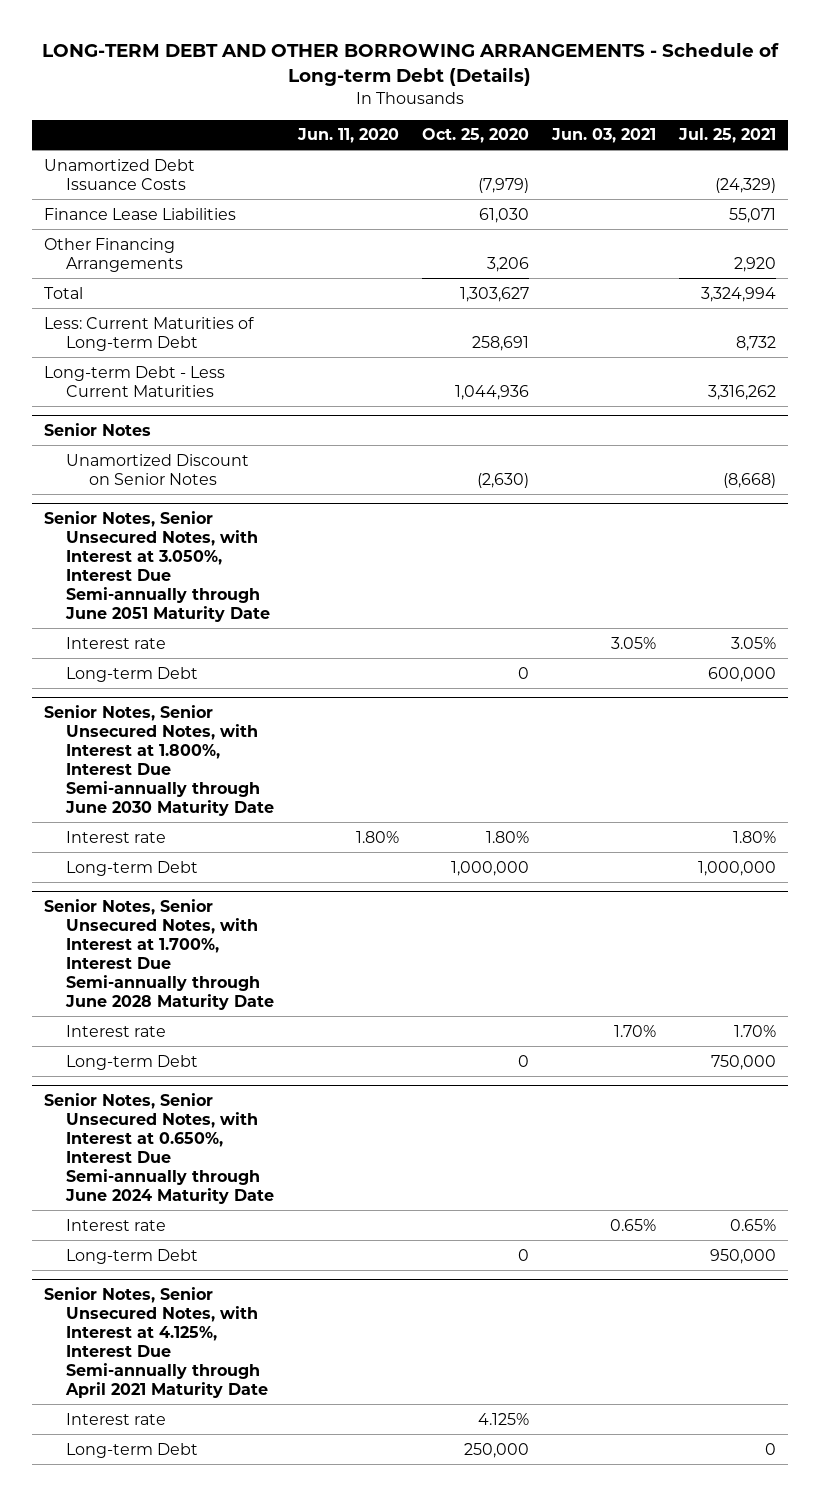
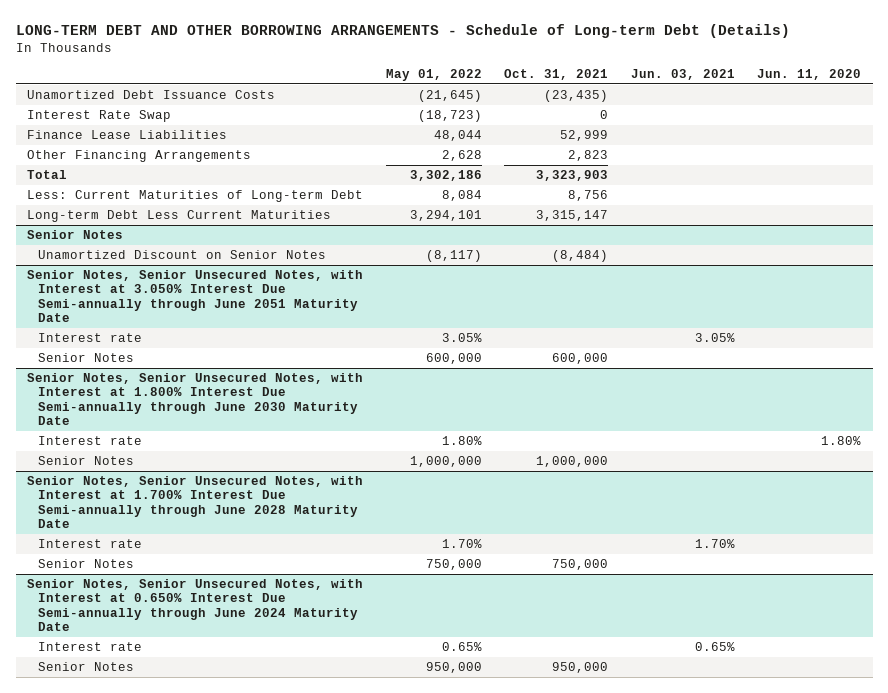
- | Jun. 11, 2020 | Oct. 25, 2020 | Jun. 03, 2021 | Jul. 25, 2021
+ | May 01, 2022 | Oct. 31, 2021 | Jun. 03, 2021 | Jun. 11, 2020
+ Interest Rate Swap | (18,723) | 0 | |
- Long-term Debt - Less Current Maturities | | 1,044,936 | | 3,316,262
+ Long-term Debt Less Current Maturities | 3,294,101 | 3,315,147 | |
- Senior Notes, Senior Unsecured Notes, with Interest at 3.050%, Interest Due Semi-annually through June 2051 Maturity Date
+ Senior Notes, Senior Unsecured Notes, with Interest at 3.050% Interest Due Semi-annually through June 2051 Maturity Date
- Long-term Debt | | 0 | | 600,000
- Senior Notes, Senior Unsecured Notes, with Interest at 1.800%, Interest Due Semi-annually through June 2030 Maturity Date
+ Senior Notes | 600,000 | 600,000 | |
+ Senior Notes, Senior Unsecured Notes, with Interest at 1.800% Interest Due Semi-annually through June 2030 Maturity Date
- Long-term Debt | | 1,000,000 | | 1,000,000
- Senior Notes, Senior Unsecured Notes, with Interest at 1.700%, Interest Due Semi-annually through June 2028 Maturity Date
+ Senior Notes | 1,000,000 | 1,000,000 | |
+ Senior Notes, Senior Unsecured Notes, with Interest at 1.700% Interest Due Semi-annually through June 2028 Maturity Date
- Long-term Debt | | 0 | | 750,000
- Senior Notes, Senior Unsecured Notes, with Interest at 0.650%, Interest Due Semi-annually through June 2024 Maturity Date
+ Senior Notes | 750,000 | 750,000 | |
+ Senior Notes, Senior Unsecured Notes, with Interest at 0.650% Interest Due Semi-annually through June 2024 Maturity Date
- Long-term Debt | | 0 | | 950,000
- Senior Notes, Senior Unsecured Notes, with Interest at 4.125%, Interest Due Semi-annually through April 2021 Maturity Date
- Interest rate | | 4.125% | |
- Long-term Debt | | 250,000 | | 0
+ Senior Notes | 950,000 | 950,000 | |

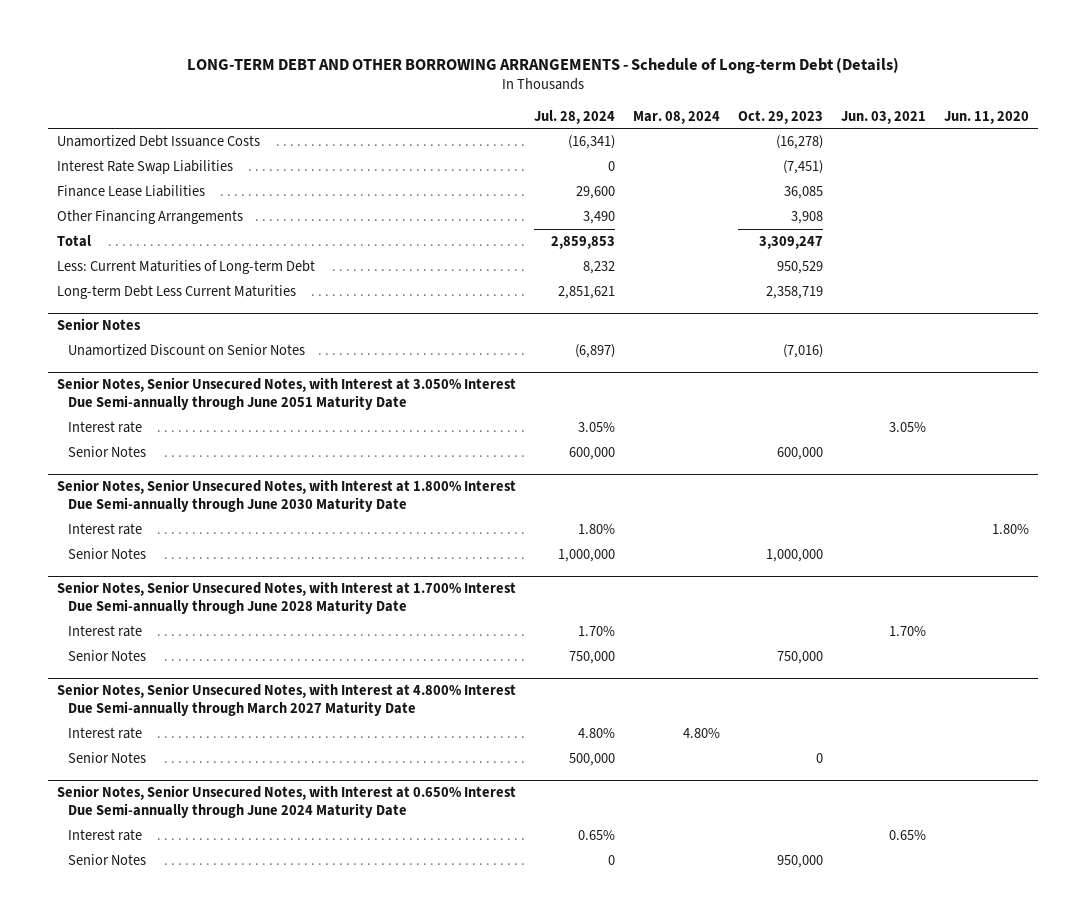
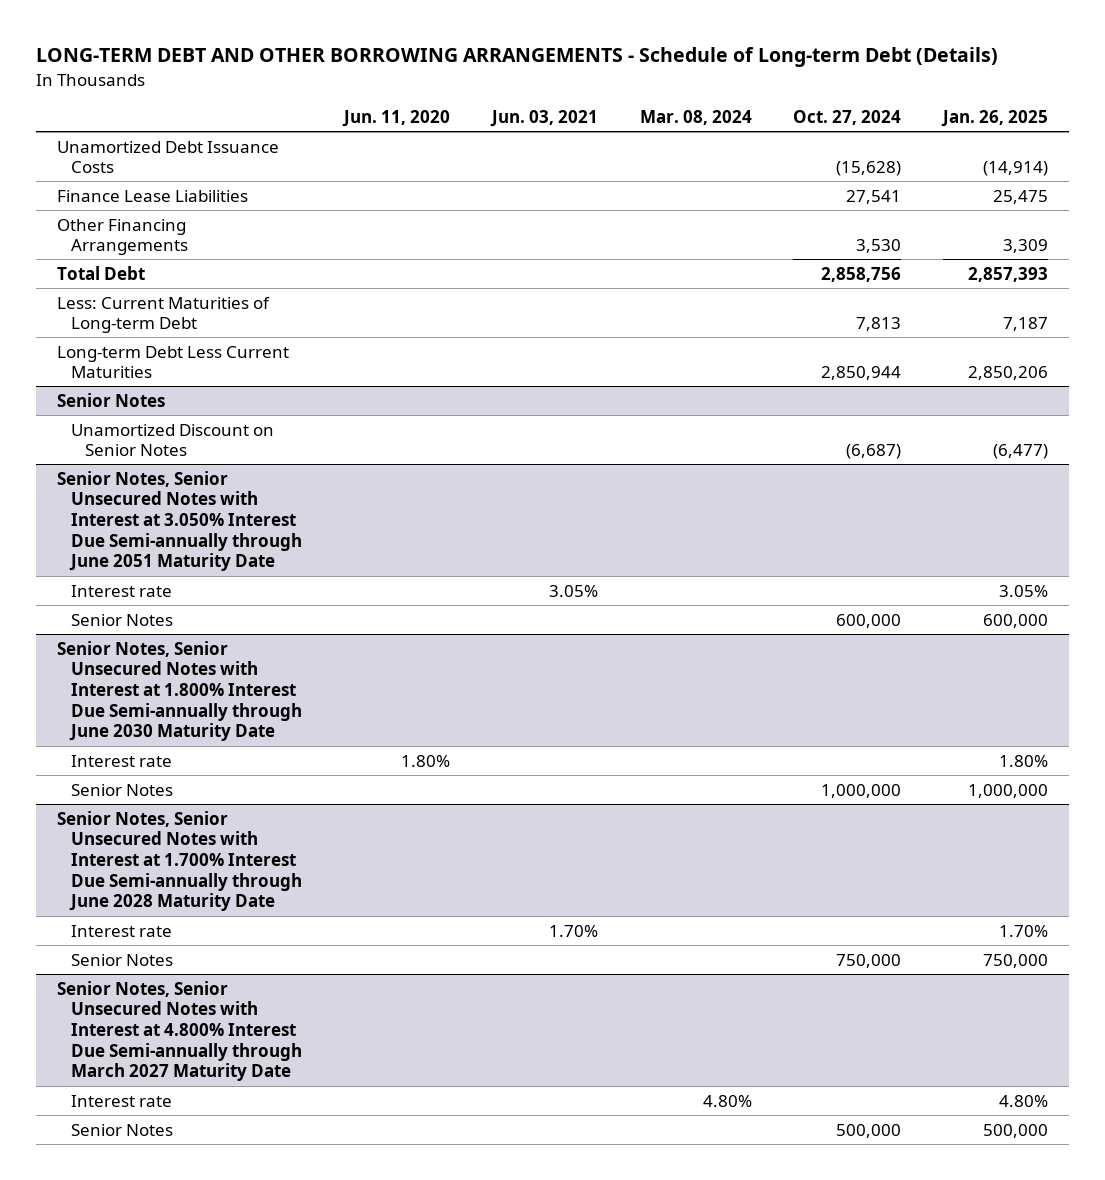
- | Jul. 28, 2024 | Mar. 08, 2024 | Oct. 29, 2023 | Jun. 03, 2021 | Jun. 11, 2020
+ | Jun. 11, 2020 | Jun. 03, 2021 | Mar. 08, 2024 | Oct. 27, 2024 | Jan. 26, 2025
- Interest Rate Swap Liabilities | 0 | | (7,451) | |
- Total | 2,859,853 | | 3,309,247 | |
+ Total Debt | | | | 2,858,756 | 2,857,393
- Senior Notes, Senior Unsecured Notes, with Interest at 3.050% Interest Due Semi-annually through June 2051 Maturity Date
+ Senior Notes, Senior Unsecured Notes with Interest at 3.050% Interest Due Semi-annually through June 2051 Maturity Date
- Senior Notes, Senior Unsecured Notes, with Interest at 1.800% Interest Due Semi-annually through June 2030 Maturity Date
+ Senior Notes, Senior Unsecured Notes with Interest at 1.800% Interest Due Semi-annually through June 2030 Maturity Date
- Senior Notes, Senior Unsecured Notes, with Interest at 1.700% Interest Due Semi-annually through June 2028 Maturity Date
+ Senior Notes, Senior Unsecured Notes with Interest at 1.700% Interest Due Semi-annually through June 2028 Maturity Date
- Senior Notes, Senior Unsecured Notes, with Interest at 4.800% Interest Due Semi-annually through March 2027 Maturity Date
+ Senior Notes, Senior Unsecured Notes with Interest at 4.800% Interest Due Semi-annually through March 2027 Maturity Date
- Senior Notes, Senior Unsecured Notes, with Interest at 0.650% Interest Due Semi-annually through June 2024 Maturity Date
- Interest rate | 0.65% | | | 0.65% |
- Senior Notes | 0 | | 950,000 | |

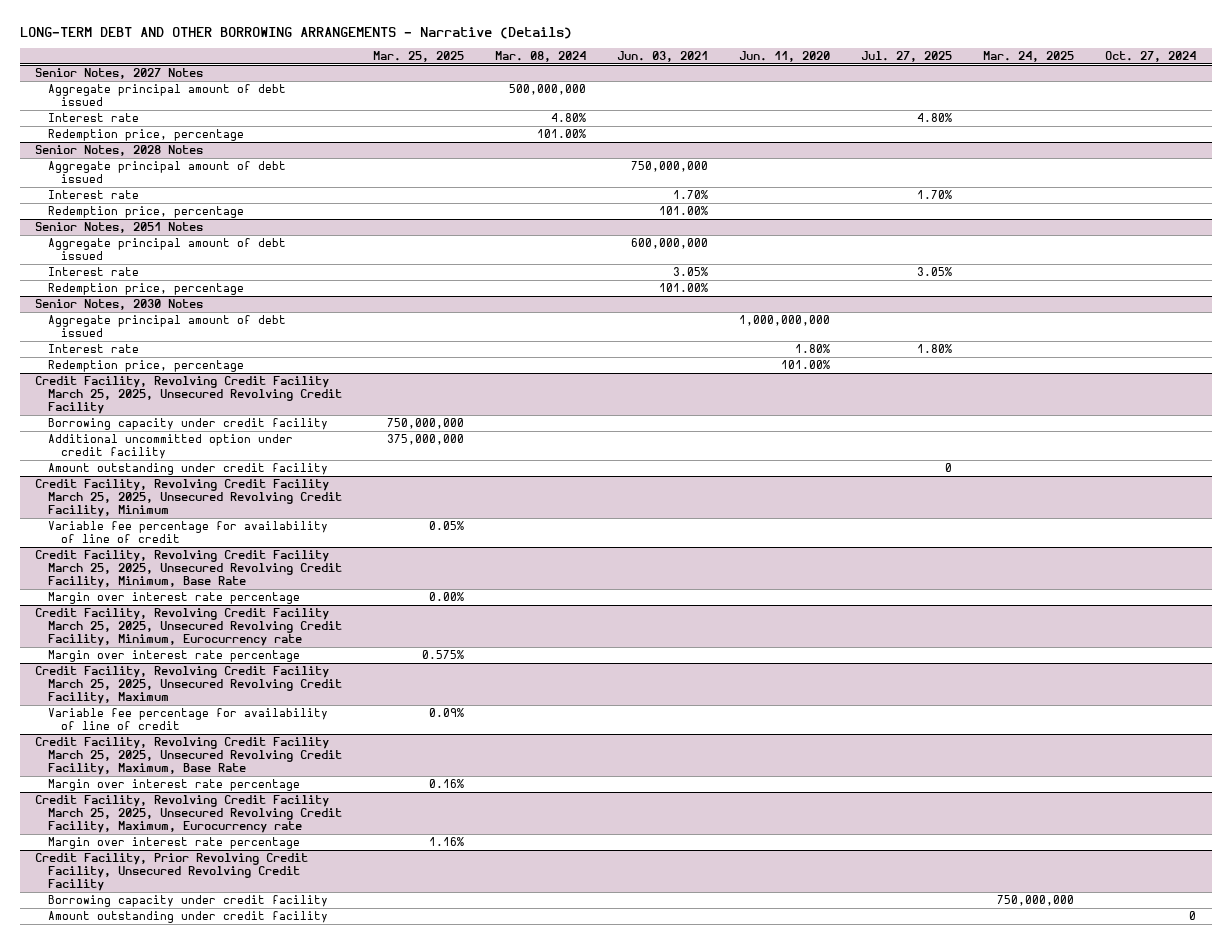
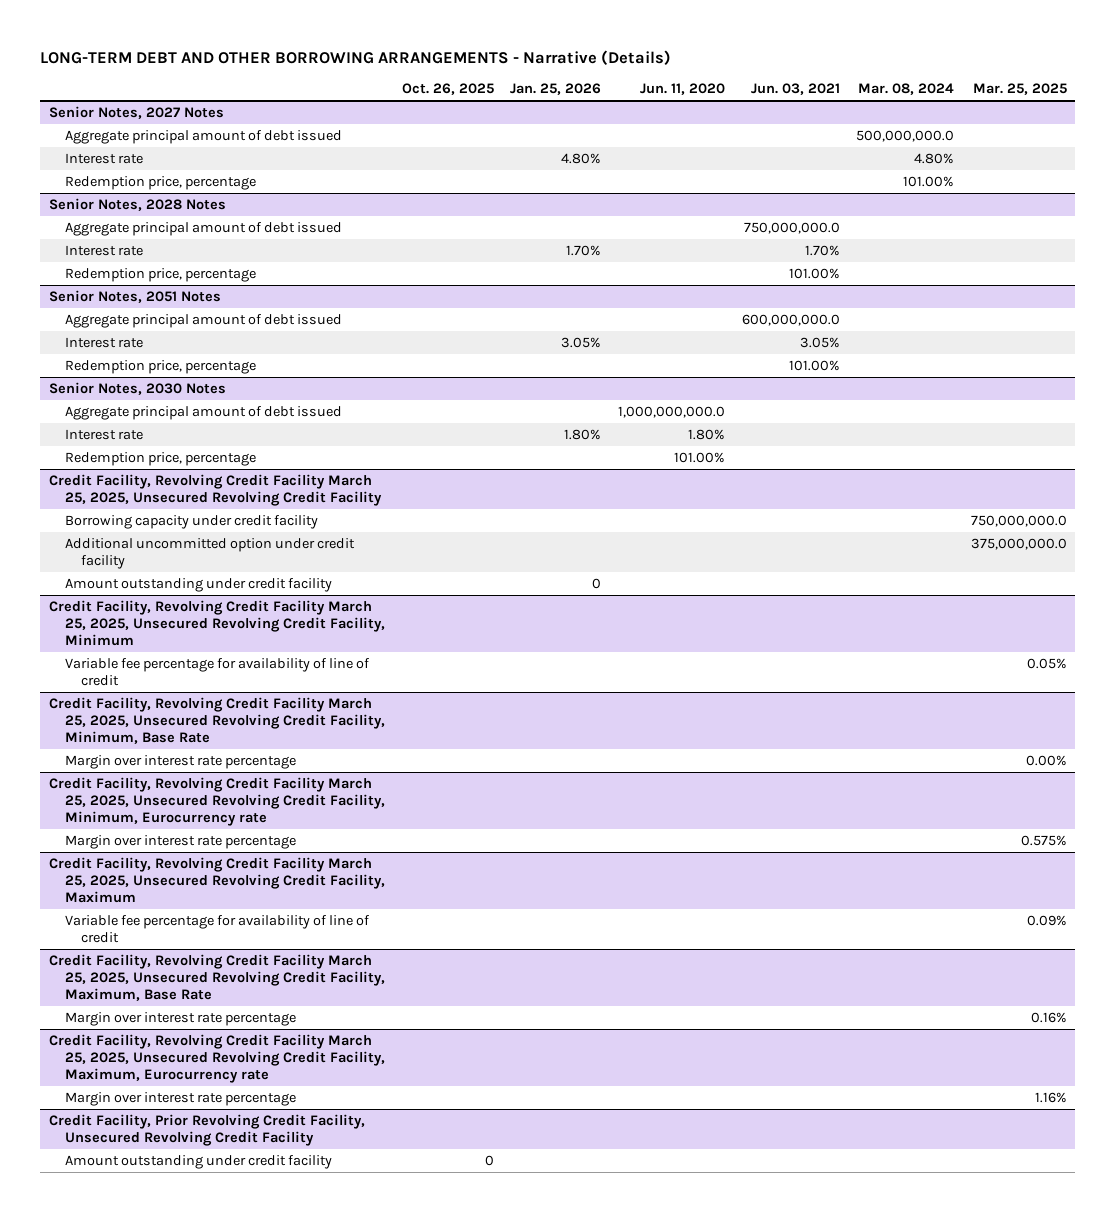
- | Mar. 25, 2025 | Mar. 08, 2024 | Jun. 03, 2021 | Jun. 11, 2020 | Jul. 27, 2025 | Mar. 24, 2025 | Oct. 27, 2024
+ | Oct. 26, 2025 | Jan. 25, 2026 | Jun. 11, 2020 | Jun. 03, 2021 | Mar. 08, 2024 | Mar. 25, 2025
@ Senior Notes, 2027 Notes
- Aggregate principal amount of debt issued | | 500,000,000 | | | | |
+ Aggregate principal amount of debt issued | | | | | 500,000,000.0 |
@ Senior Notes, 2028 Notes
- Aggregate principal amount of debt issued | | | 750,000,000 | | | |
+ Aggregate principal amount of debt issued | | | | 750,000,000.0 | |
@ Senior Notes, 2051 Notes
- Aggregate principal amount of debt issued | | | 600,000,000 | | | |
+ Aggregate principal amount of debt issued | | | | 600,000,000.0 | |
@ Senior Notes, 2030 Notes
- Aggregate principal amount of debt issued | | | | 1,000,000,000 | | |
+ Aggregate principal amount of debt issued | | | 1,000,000,000.0 | | |
@ Credit Facility, Revolving Credit Facility March 25, 2025, Unsecured Revolving Credit Facility
- Borrowing capacity under credit facility | 750,000,000 | | | | | |
- Additional uncommitted option under credit facility | 375,000,000 | | | | | |
+ Borrowing capacity under credit facility | | | | | | 750,000,000.0
+ Additional uncommitted option under credit facility | | | | | | 375,000,000.0
@ Credit Facility, Prior Revolving Credit Facility, Unsecured Revolving Credit Facility
- Borrowing capacity under credit facility | | | | | | 750,000,000 |

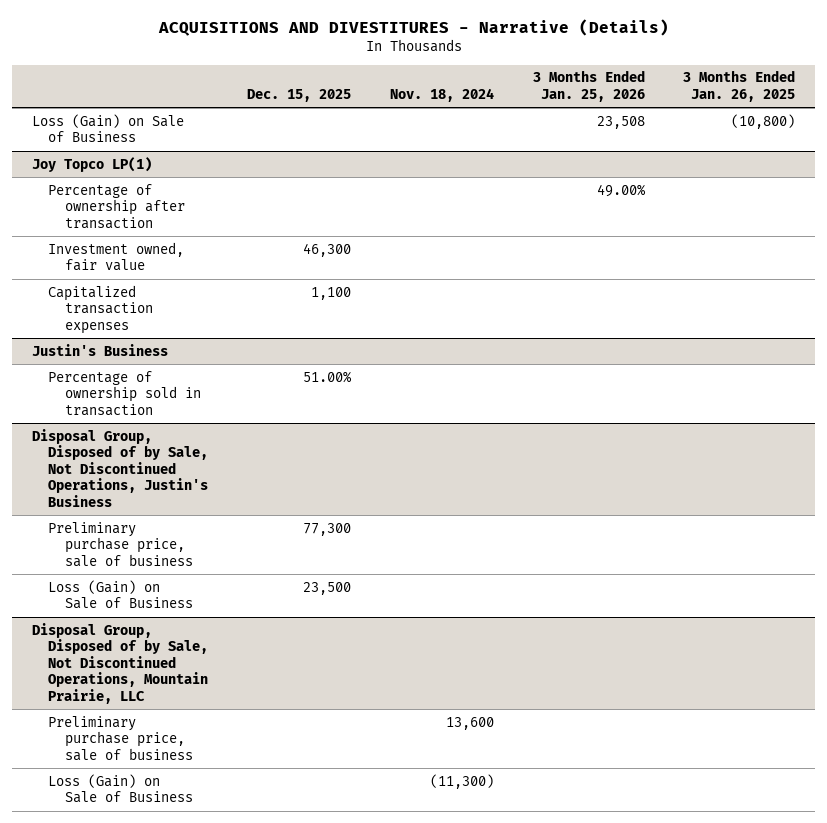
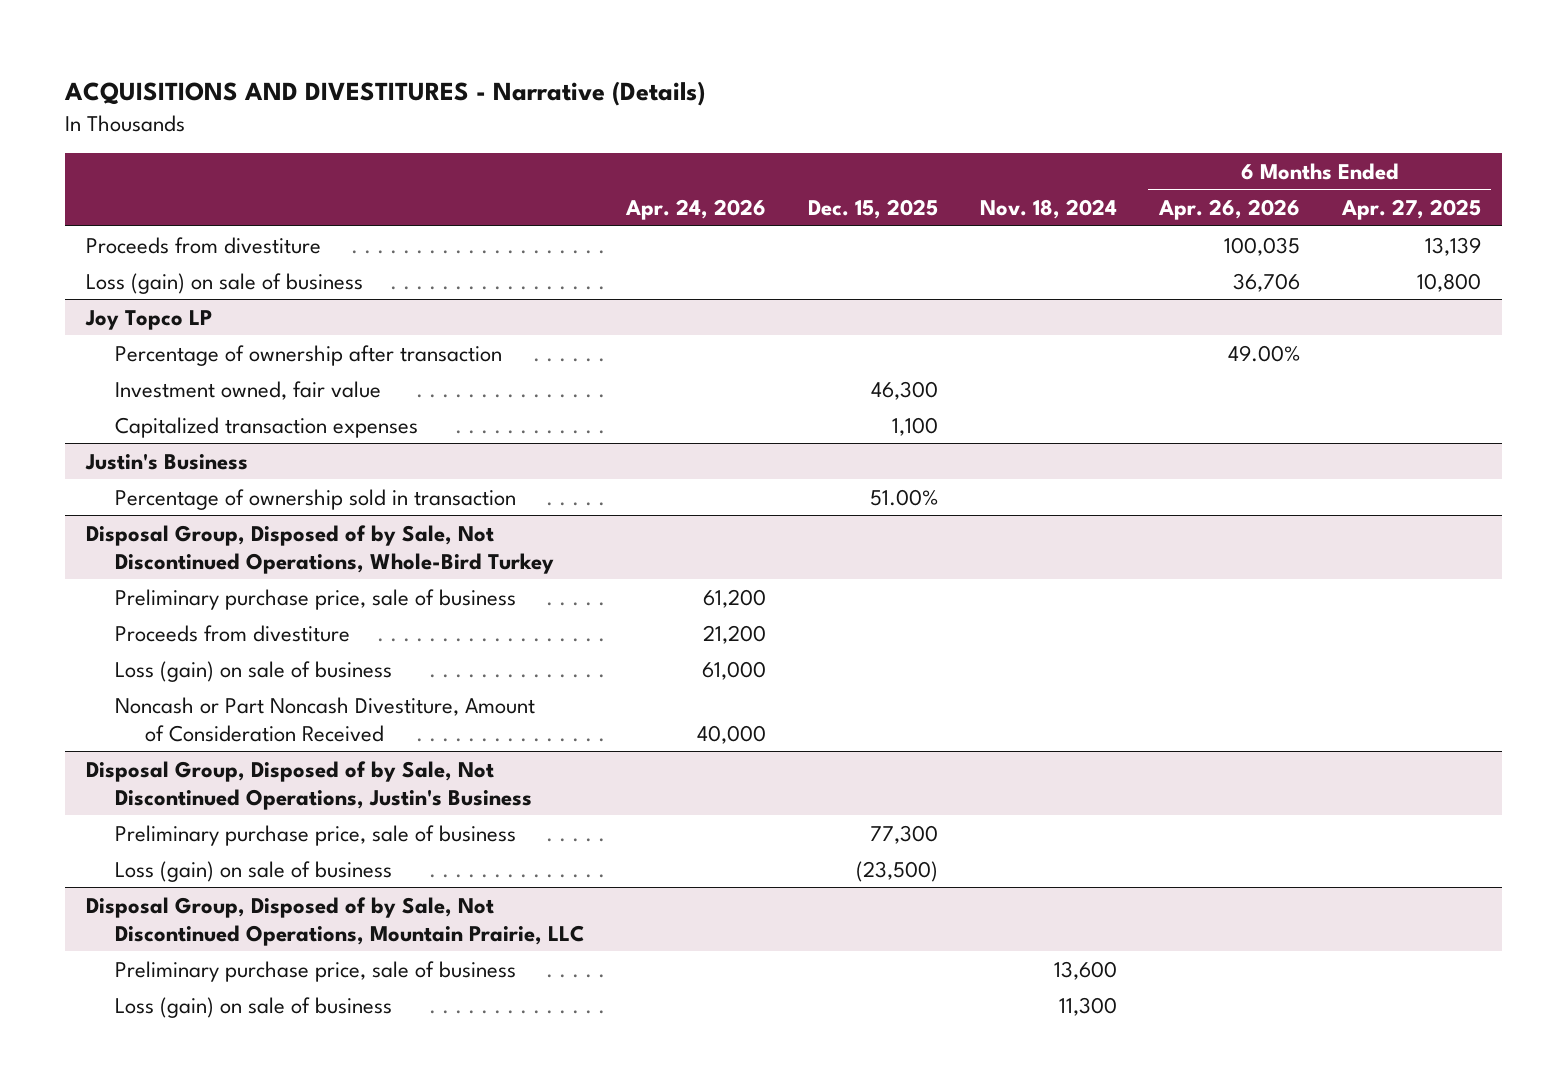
- | Dec. 15, 2025 | Nov. 18, 2024 | 3 Months Ended Jan. 25, 2026 | 3 Months Ended Jan. 26, 2025
+ | Apr. 24, 2026 | Dec. 15, 2025 | Nov. 18, 2024 | 6 Months Ended Apr. 26, 2026 | 6 Months Ended Apr. 27, 2025
- Loss (Gain) on Sale of Business | | | 23,508 | (10,800)
- Joy Topco LP(1)
+ Proceeds from divestiture | | | | 100,035 | 13,139
+ Loss (gain) on sale of business | | | | 36,706 | 10,800
+ Joy Topco LP
+ Disposal Group, Disposed of by Sale, Not Discontinued Operations, Whole-Bird Turkey
+ Preliminary purchase price, sale of business | 61,200 | | | |
+ Proceeds from divestiture | 21,200 | | | |
+ Loss (gain) on sale of business | 61,000 | | | |
+ Noncash or Part Noncash Divestiture, Amount of Consideration Received | 40,000 | | | |
@ Disposal Group, Disposed of by Sale, Not Discontinued Operations, Justin's Business
- Loss (Gain) on Sale of Business | 23,500 | | |
+ Loss (gain) on sale of business | | (23,500) | | |
@ Disposal Group, Disposed of by Sale, Not Discontinued Operations, Mountain Prairie, LLC
- Loss (Gain) on Sale of Business | | (11,300) | |
+ Loss (gain) on sale of business | | | 11,300 | |

